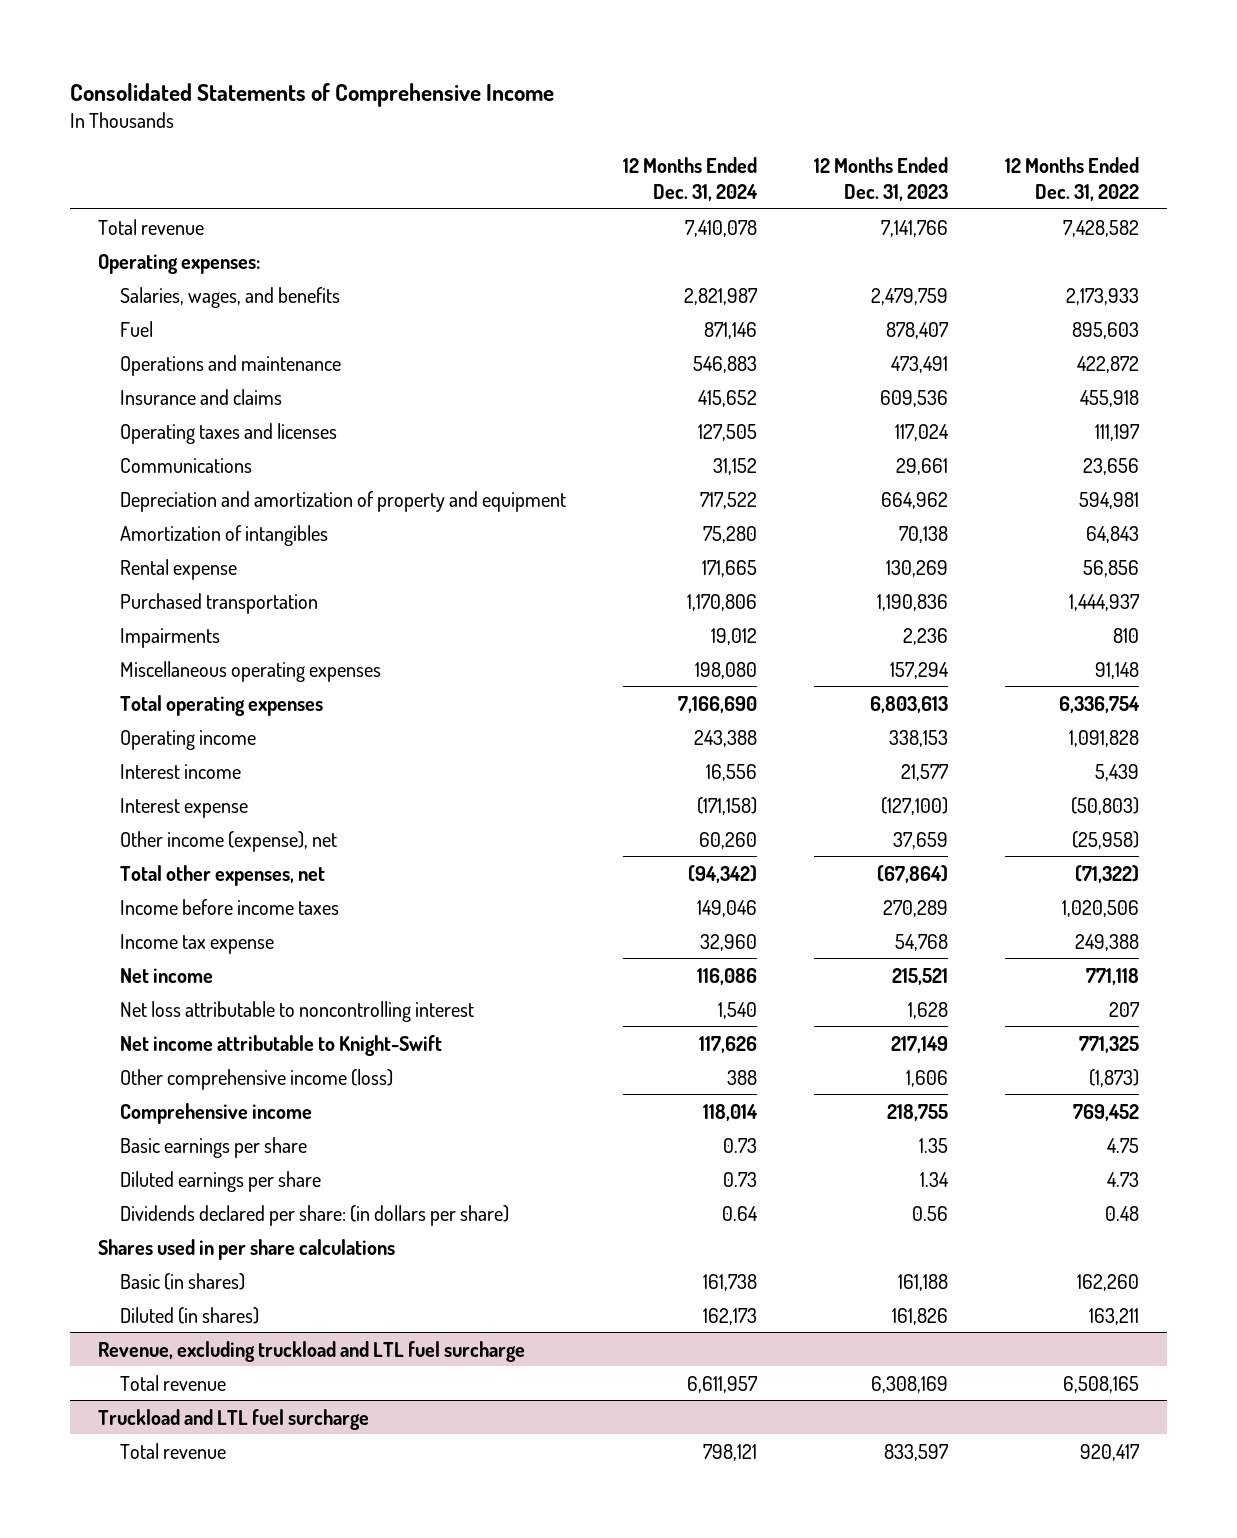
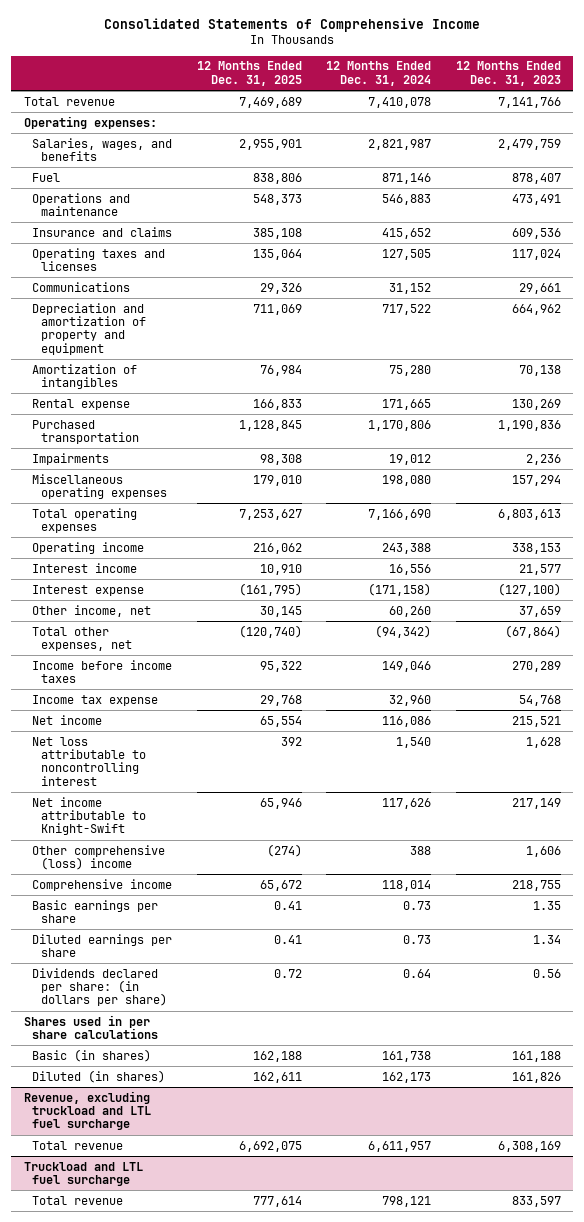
- | 12 Months Ended Dec. 31, 2024 | 12 Months Ended Dec. 31, 2023 | 12 Months Ended Dec. 31, 2022
+ | 12 Months Ended Dec. 31, 2025 | 12 Months Ended Dec. 31, 2024 | 12 Months Ended Dec. 31, 2023
- Other income (expense), net | 60,260 | 37,659 | (25,958)
+ Other income, net | 30,145 | 60,260 | 37,659
- Other comprehensive income (loss) | 388 | 1,606 | (1,873)
+ Other comprehensive (loss) income | (274) | 388 | 1,606

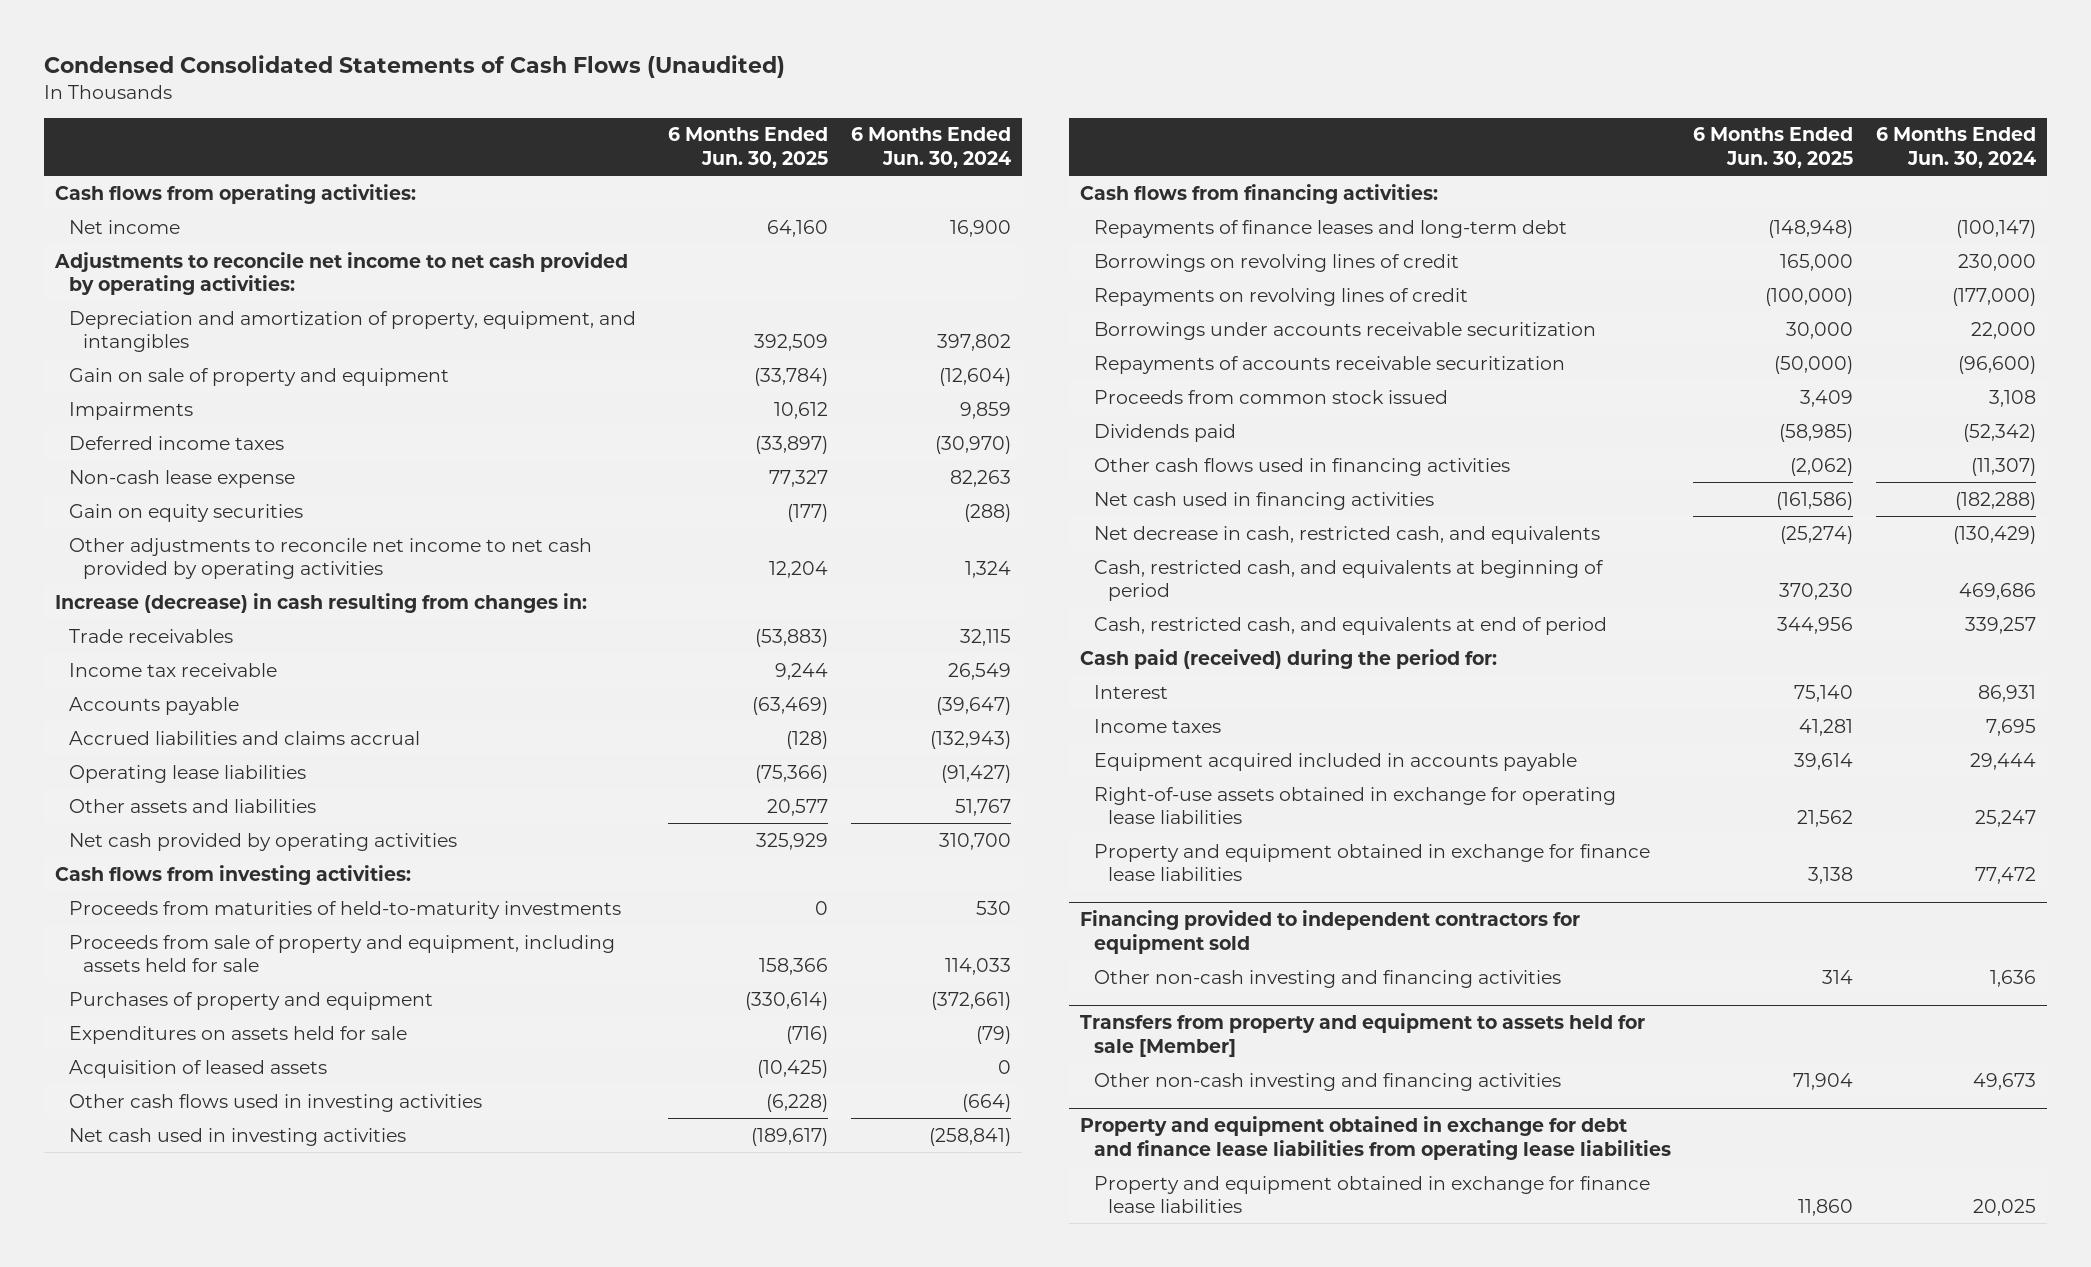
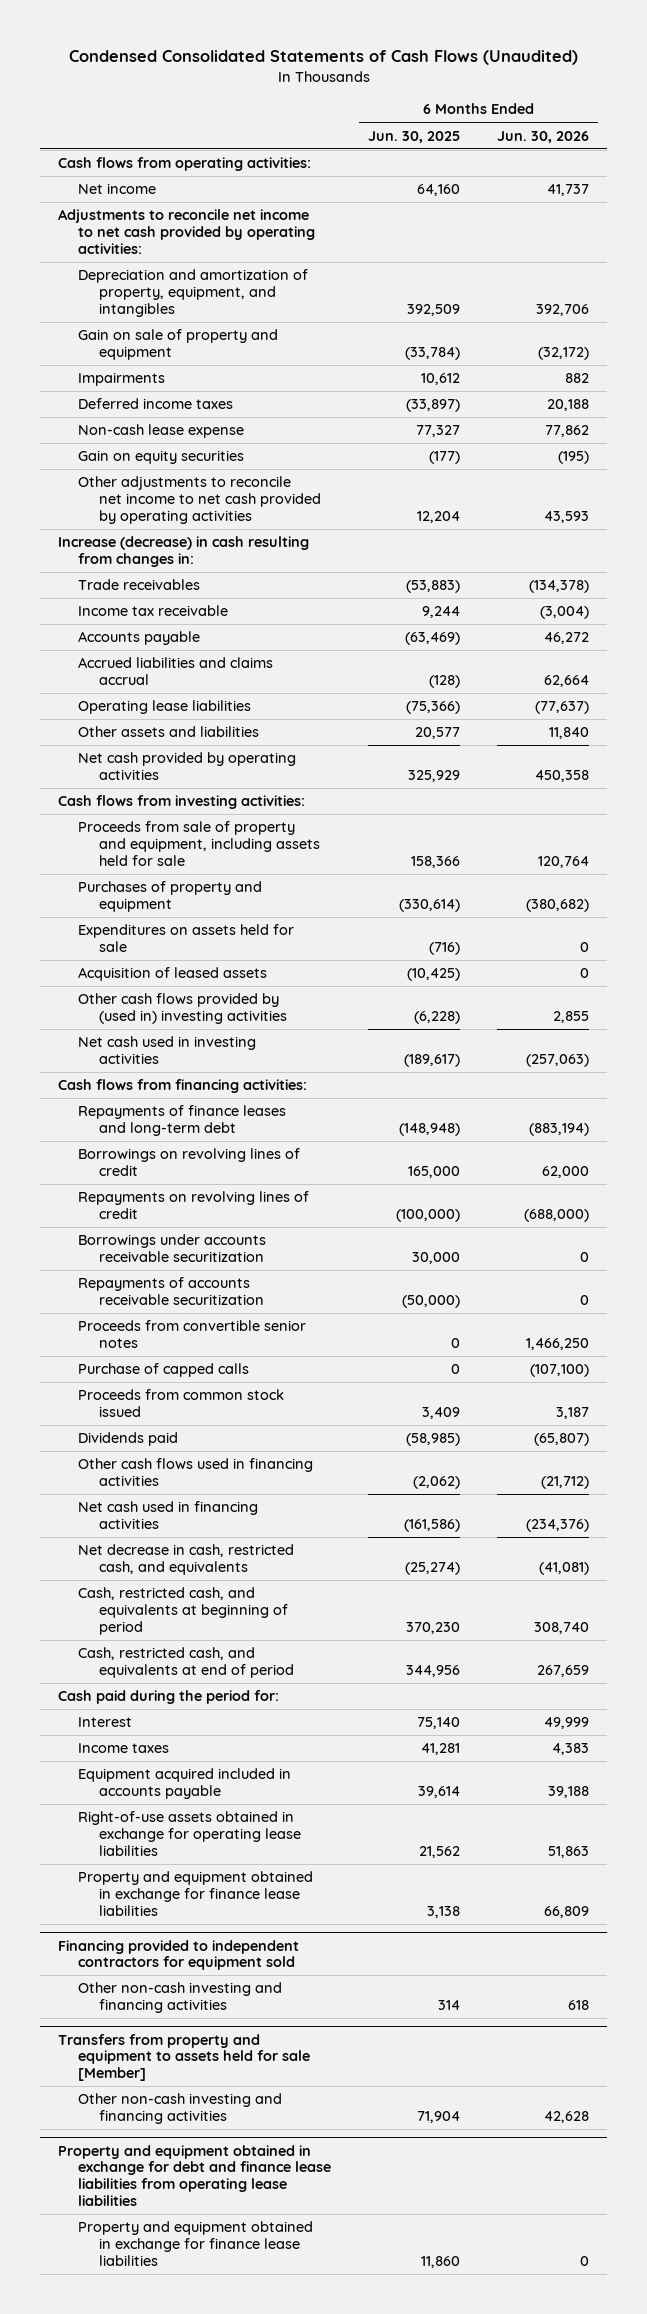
- | 6 Months Ended Jun. 30, 2025 | 6 Months Ended Jun. 30, 2024
+ | 6 Months Ended Jun. 30, 2025 | 6 Months Ended Jun. 30, 2026
- Proceeds from maturities of held-to-maturity investments | 0 | 530
- Other cash flows used in investing activities | (6,228) | (664)
+ Other cash flows provided by (used in) investing activities | (6,228) | 2,855
+ Proceeds from convertible senior notes | 0 | 1,466,250
+ Purchase of capped calls | 0 | (107,100)
- Cash paid (received) during the period for:
+ Cash paid during the period for:

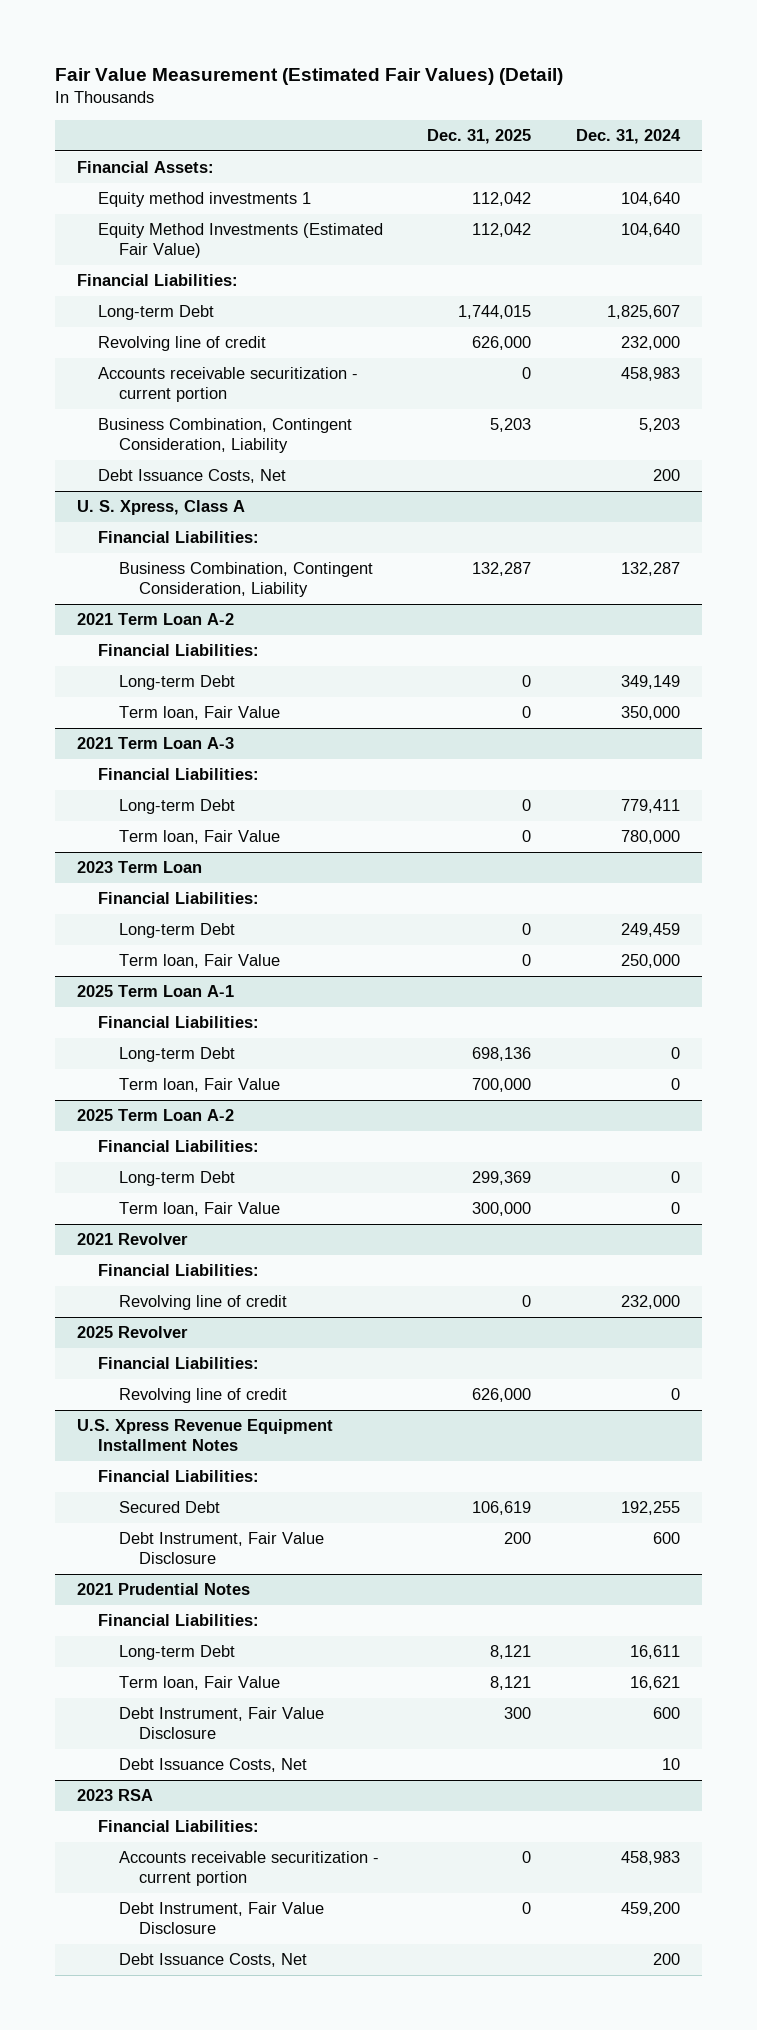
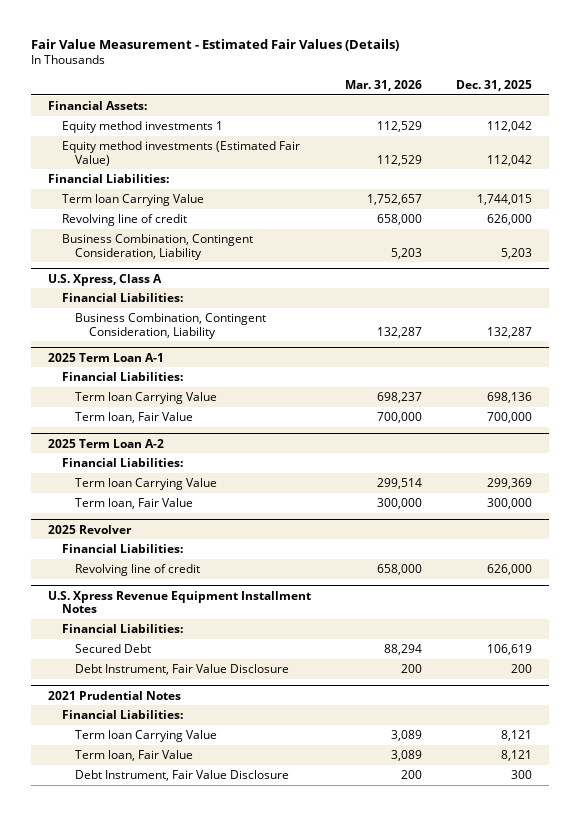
- Fair Value Measurement (Estimated Fair Values) (Detail)
+ Fair Value Measurement - Estimated Fair Values (Details)
- | Dec. 31, 2025 | Dec. 31, 2024
+ | Mar. 31, 2026 | Dec. 31, 2025
- Equity Method Investments (Estimated Fair Value) | 112,042 | 104,640
+ Equity method investments (Estimated Fair Value) | 112,529 | 112,042
- Long-term Debt | 1,744,015 | 1,825,607
+ Term loan Carrying Value | 1,752,657 | 1,744,015
- Accounts receivable securitization - current portion | 0 | 458,983
- Debt Issuance Costs, Net | | 200
- U. S. Xpress, Class A
+ U.S. Xpress, Class A
- 2021 Term Loan A-2
- Financial Liabilities:
- Long-term Debt | 0 | 349,149
- Term loan, Fair Value | 0 | 350,000
- 2021 Term Loan A-3
- Financial Liabilities:
- Long-term Debt | 0 | 779,411
- Term loan, Fair Value | 0 | 780,000
- 2023 Term Loan
- Financial Liabilities:
- Long-term Debt | 0 | 249,459
- Term loan, Fair Value | 0 | 250,000
@ 2025 Term Loan A-1
- Long-term Debt | 698,136 | 0
+ Term loan Carrying Value | 698,237 | 698,136
@ 2025 Term Loan A-2
- Long-term Debt | 299,369 | 0
+ Term loan Carrying Value | 299,514 | 299,369
- 2021 Revolver
- Financial Liabilities:
- Revolving line of credit | 0 | 232,000
@ 2021 Prudential Notes
- Long-term Debt | 8,121 | 16,611
+ Term loan Carrying Value | 3,089 | 8,121
- Debt Issuance Costs, Net | | 10
- 2023 RSA
- Financial Liabilities:
- Accounts receivable securitization - current portion | 0 | 458,983
- Debt Instrument, Fair Value Disclosure | 0 | 459,200
- Debt Issuance Costs, Net | | 200

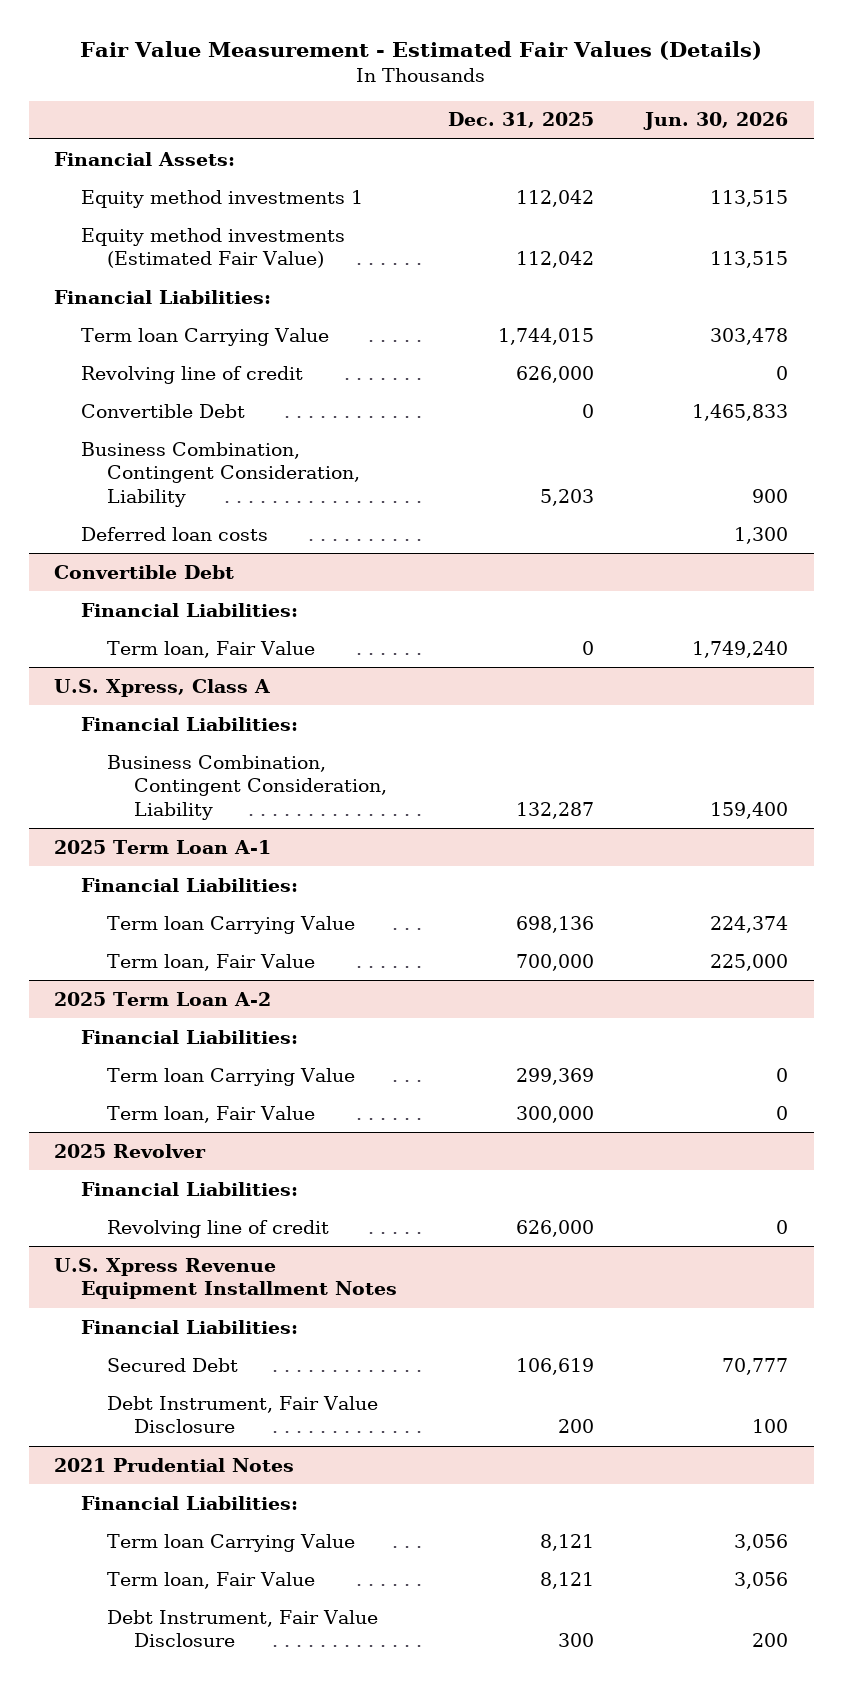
- | Mar. 31, 2026 | Dec. 31, 2025
+ | Dec. 31, 2025 | Jun. 30, 2026
+ Convertible Debt | 0 | 1,465,833
+ Deferred loan costs | | 1,300
+ Convertible Debt
+ Financial Liabilities:
+ Term loan, Fair Value | 0 | 1,749,240

